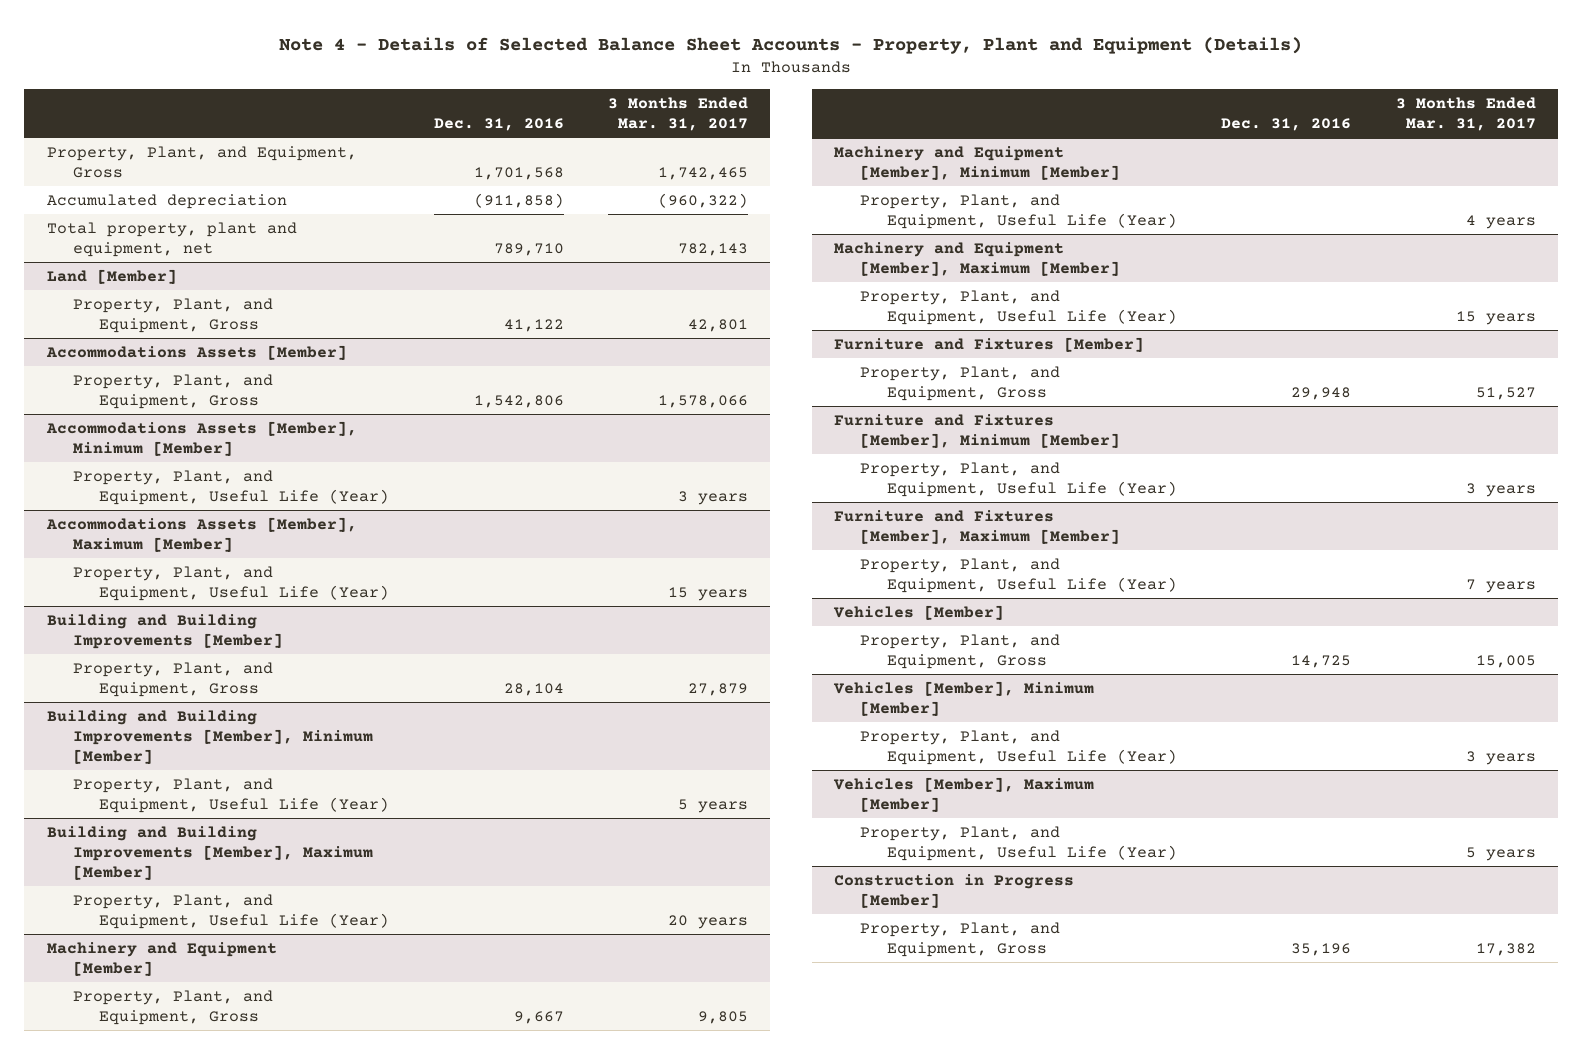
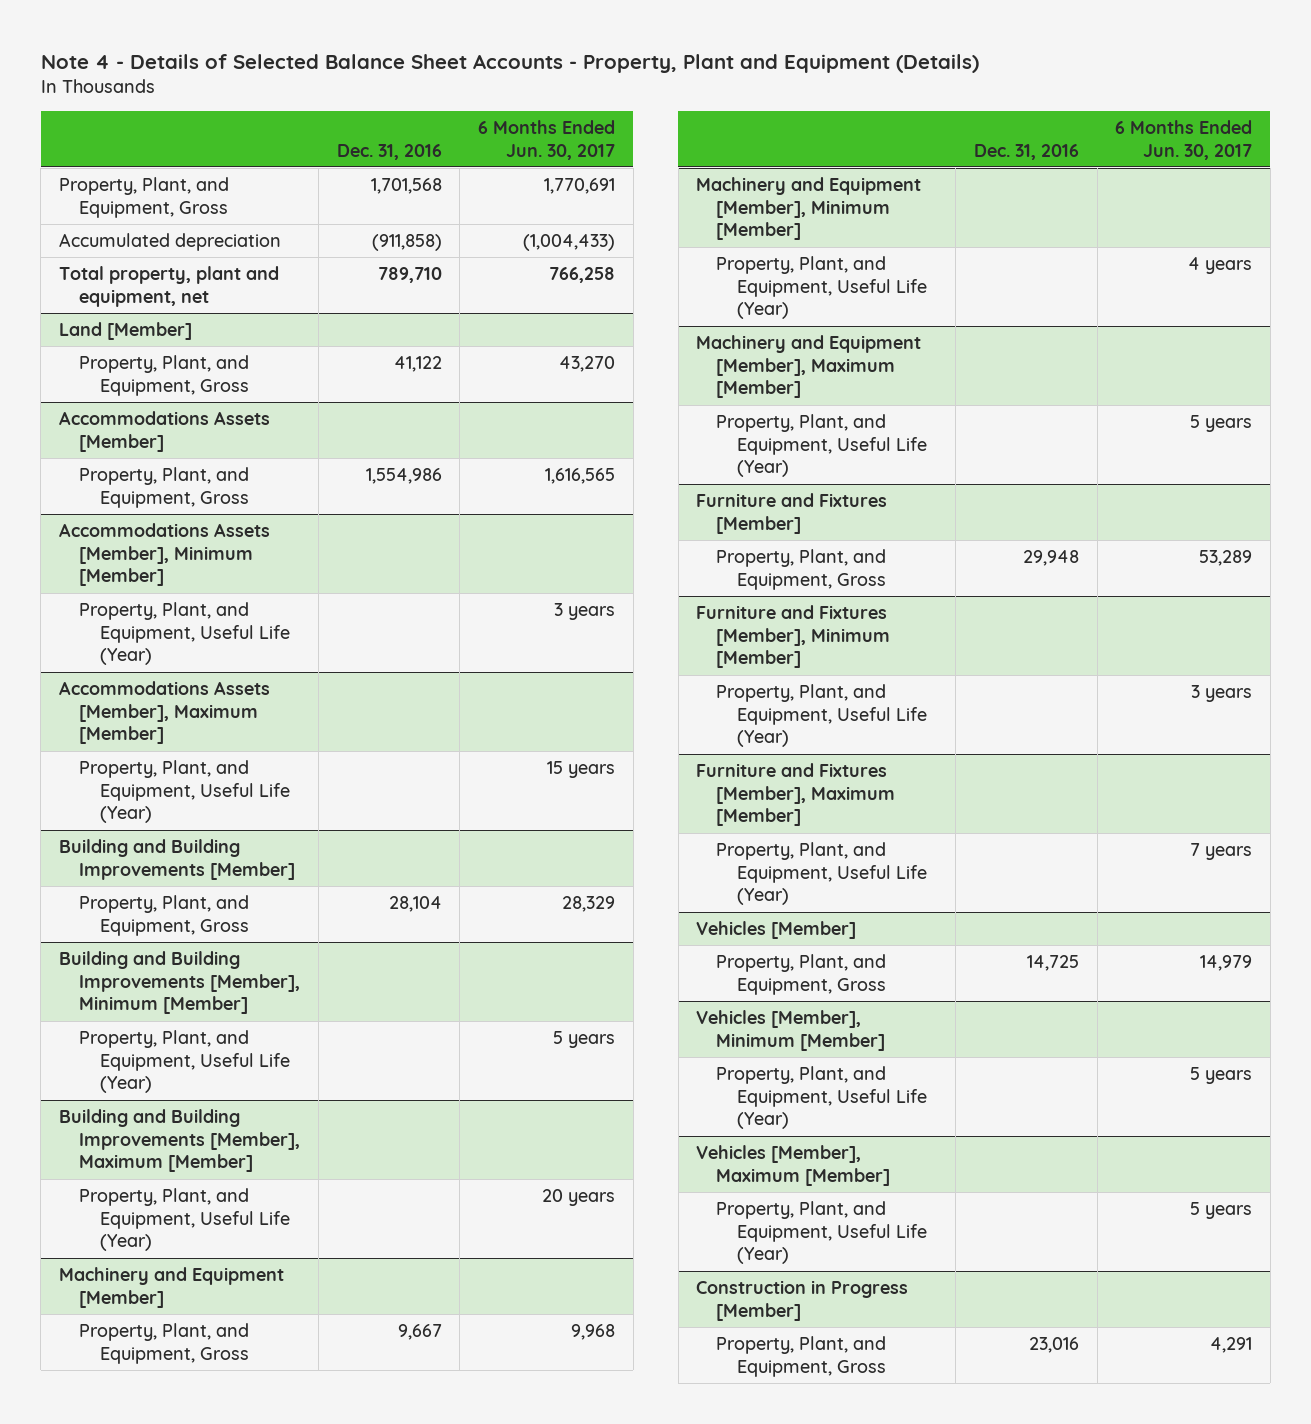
- | Dec. 31, 2016 | 3 Months Ended Mar. 31, 2017
+ | Dec. 31, 2016 | 6 Months Ended Jun. 30, 2017
@ Accommodations Assets [Member]
- Property, Plant, and Equipment, Gross | 1,542,806 | 1,578,066
+ Property, Plant, and Equipment, Gross | 1,554,986 | 1,616,565
@ Construction in Progress [Member]
- Property, Plant, and Equipment, Gross | 35,196 | 17,382
+ Property, Plant, and Equipment, Gross | 23,016 | 4,291

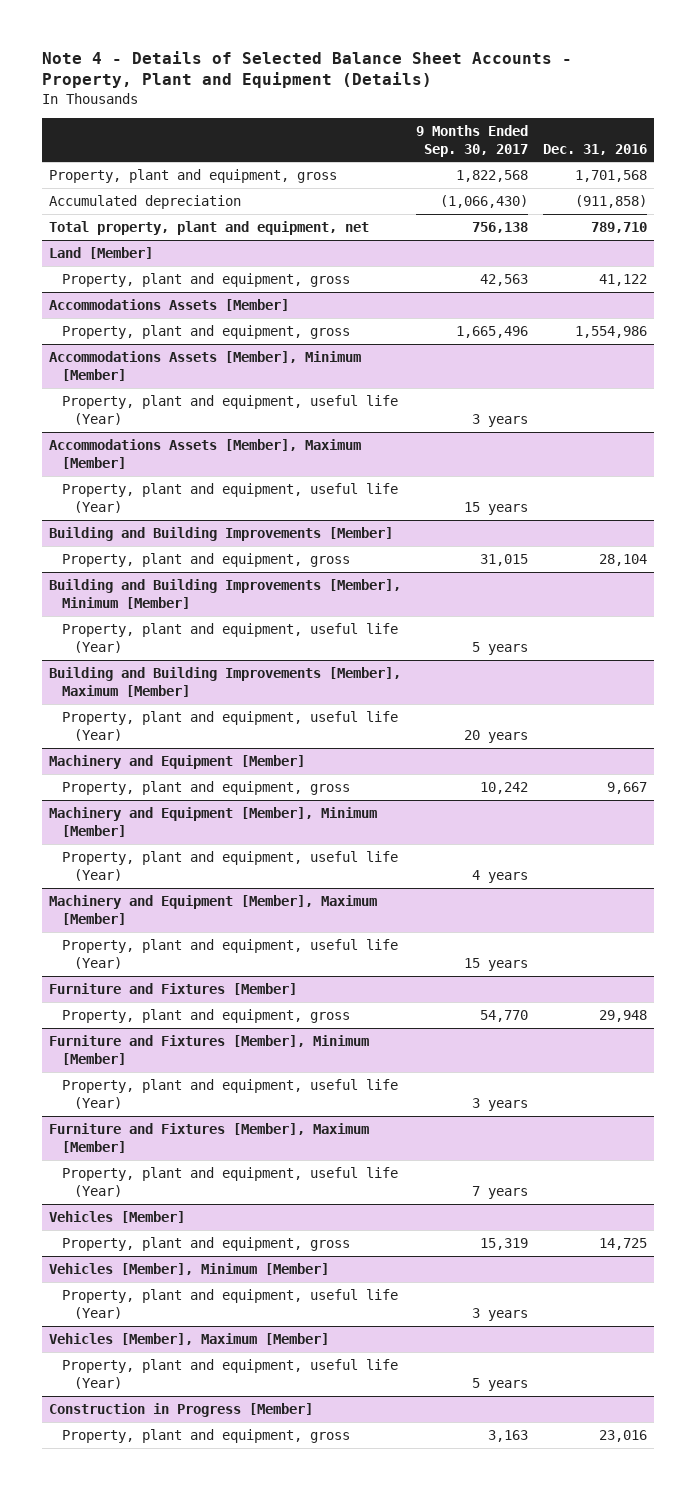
- | Dec. 31, 2016 | 6 Months Ended Jun. 30, 2017
+ | 9 Months Ended Sep. 30, 2017 | Dec. 31, 2016
- Property, Plant, and Equipment, Gross | 1,701,568 | 1,770,691
+ Property, plant and equipment, gross | 1,822,568 | 1,701,568
@ Land [Member]
- Property, Plant, and Equipment, Gross | 41,122 | 43,270
+ Property, plant and equipment, gross | 42,563 | 41,122
@ Accommodations Assets [Member]
- Property, Plant, and Equipment, Gross | 1,554,986 | 1,616,565
+ Property, plant and equipment, gross | 1,665,496 | 1,554,986
@ Accommodations Assets [Member], Minimum [Member]
- Property, Plant, and Equipment, Useful Life (Year) | | 3 years
+ Property, plant and equipment, useful life (Year) | 3 years |
@ Accommodations Assets [Member], Maximum [Member]
- Property, Plant, and Equipment, Useful Life (Year) | | 15 years
+ Property, plant and equipment, useful life (Year) | 15 years |
@ Building and Building Improvements [Member]
- Property, Plant, and Equipment, Gross | 28,104 | 28,329
+ Property, plant and equipment, gross | 31,015 | 28,104
@ Building and Building Improvements [Member], Minimum [Member]
- Property, Plant, and Equipment, Useful Life (Year) | | 5 years
+ Property, plant and equipment, useful life (Year) | 5 years |
@ Building and Building Improvements [Member], Maximum [Member]
- Property, Plant, and Equipment, Useful Life (Year) | | 20 years
+ Property, plant and equipment, useful life (Year) | 20 years |
@ Machinery and Equipment [Member]
- Property, Plant, and Equipment, Gross | 9,667 | 9,968
+ Property, plant and equipment, gross | 10,242 | 9,667
@ Machinery and Equipment [Member], Minimum [Member]
- Property, Plant, and Equipment, Useful Life (Year) | | 4 years
+ Property, plant and equipment, useful life (Year) | 4 years |
@ Machinery and Equipment [Member], Maximum [Member]
- Property, Plant, and Equipment, Useful Life (Year) | | 5 years
+ Property, plant and equipment, useful life (Year) | 15 years |
@ Furniture and Fixtures [Member]
- Property, Plant, and Equipment, Gross | 29,948 | 53,289
+ Property, plant and equipment, gross | 54,770 | 29,948
@ Furniture and Fixtures [Member], Minimum [Member]
- Property, Plant, and Equipment, Useful Life (Year) | | 3 years
+ Property, plant and equipment, useful life (Year) | 3 years |
@ Furniture and Fixtures [Member], Maximum [Member]
- Property, Plant, and Equipment, Useful Life (Year) | | 7 years
+ Property, plant and equipment, useful life (Year) | 7 years |
@ Vehicles [Member]
- Property, Plant, and Equipment, Gross | 14,725 | 14,979
+ Property, plant and equipment, gross | 15,319 | 14,725
@ Vehicles [Member], Minimum [Member]
- Property, Plant, and Equipment, Useful Life (Year) | | 5 years
+ Property, plant and equipment, useful life (Year) | 3 years |
@ Vehicles [Member], Maximum [Member]
- Property, Plant, and Equipment, Useful Life (Year) | | 5 years
+ Property, plant and equipment, useful life (Year) | 5 years |
@ Construction in Progress [Member]
- Property, Plant, and Equipment, Gross | 23,016 | 4,291
+ Property, plant and equipment, gross | 3,163 | 23,016

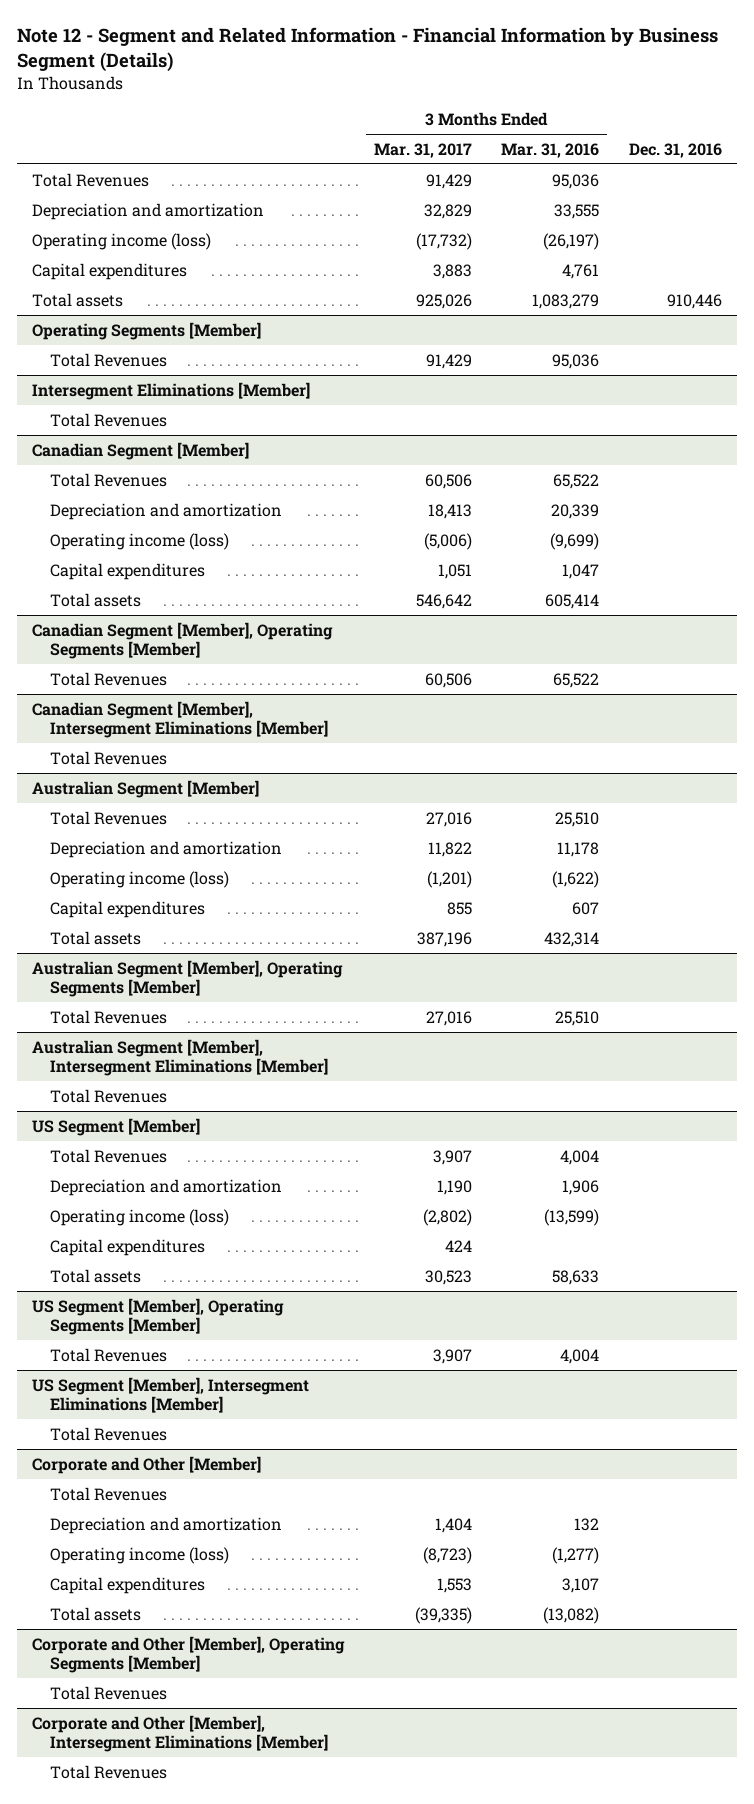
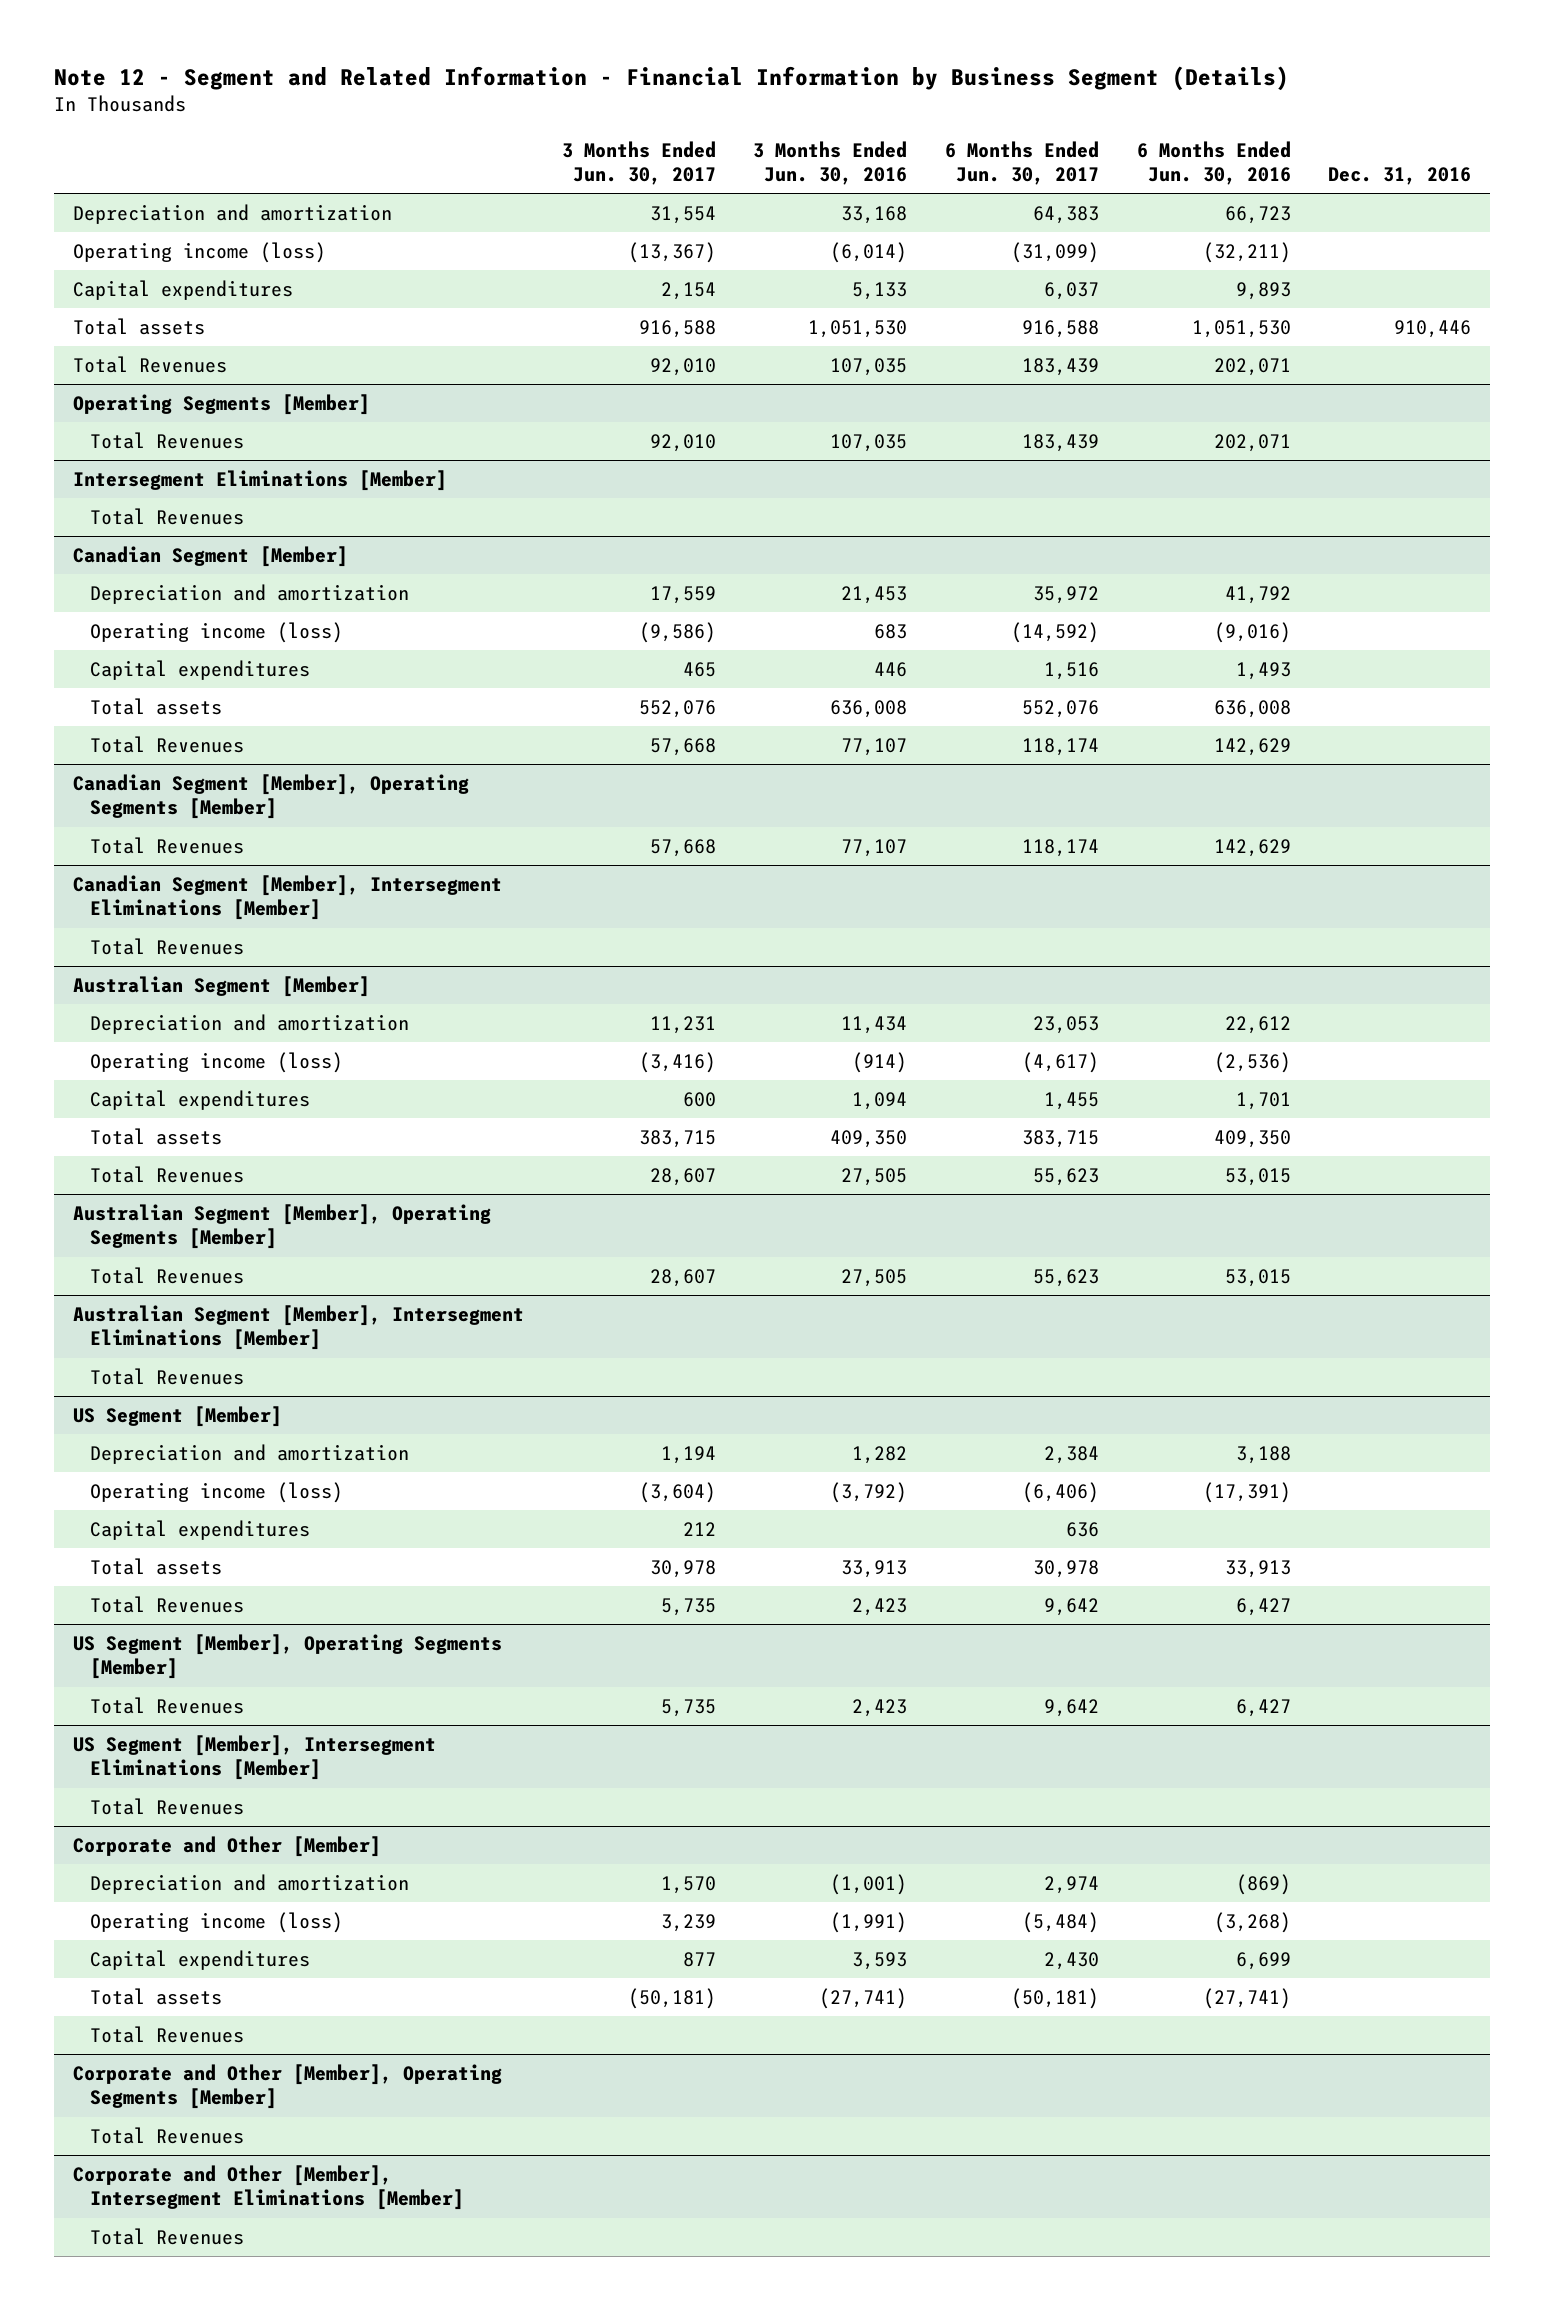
- | 3 Months Ended Mar. 31, 2017 | 3 Months Ended Mar. 31, 2016 | Dec. 31, 2016
+ | 3 Months Ended Jun. 30, 2017 | 3 Months Ended Jun. 30, 2016 | 6 Months Ended Jun. 30, 2017 | 6 Months Ended Jun. 30, 2016 | Dec. 31, 2016
moved down: Total Revenues | 92,010 | 107,035 | 183,439 | 202,071 |
@ Canadian Segment [Member]
moved down: Total Revenues | 57,668 | 77,107 | 118,174 | 142,629 |
@ Australian Segment [Member]
moved down: Total Revenues | 28,607 | 27,505 | 55,623 | 53,015 |
@ US Segment [Member]
moved down: Total Revenues | 5,735 | 2,423 | 9,642 | 6,427 |
@ Corporate and Other [Member]
moved down: Total Revenues

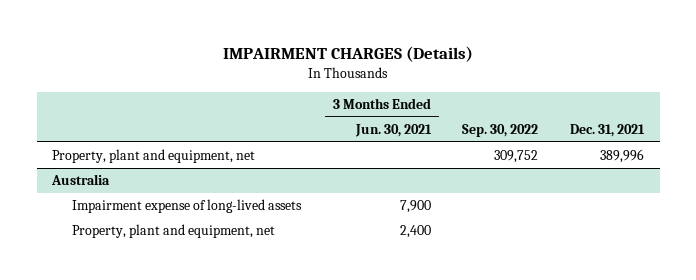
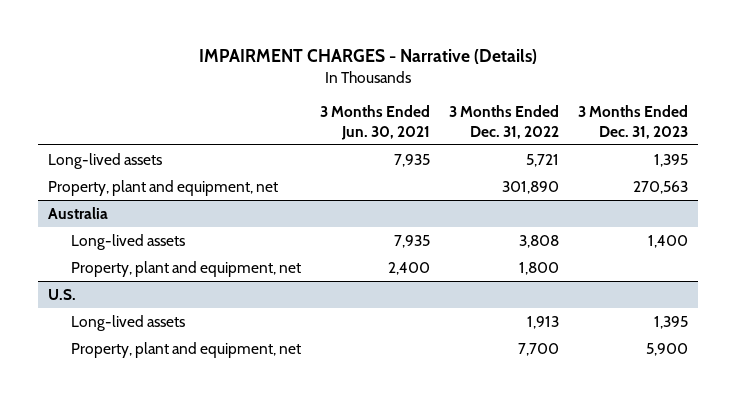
- IMPAIRMENT CHARGES (Details)
+ IMPAIRMENT CHARGES - Narrative (Details)
- | 3 Months Ended Jun. 30, 2021 | Sep. 30, 2022 | Dec. 31, 2021
+ | 3 Months Ended Jun. 30, 2021 | 3 Months Ended Dec. 31, 2022 | 3 Months Ended Dec. 31, 2023
+ Long-lived assets | 7,935 | 5,721 | 1,395
@ Australia
- Impairment expense of long-lived assets | 7,900 | |
+ Long-lived assets | 7,935 | 3,808 | 1,400
+ U.S.
+ Long-lived assets | | 1,913 | 1,395
+ Property, plant and equipment, net | | 7,700 | 5,900

